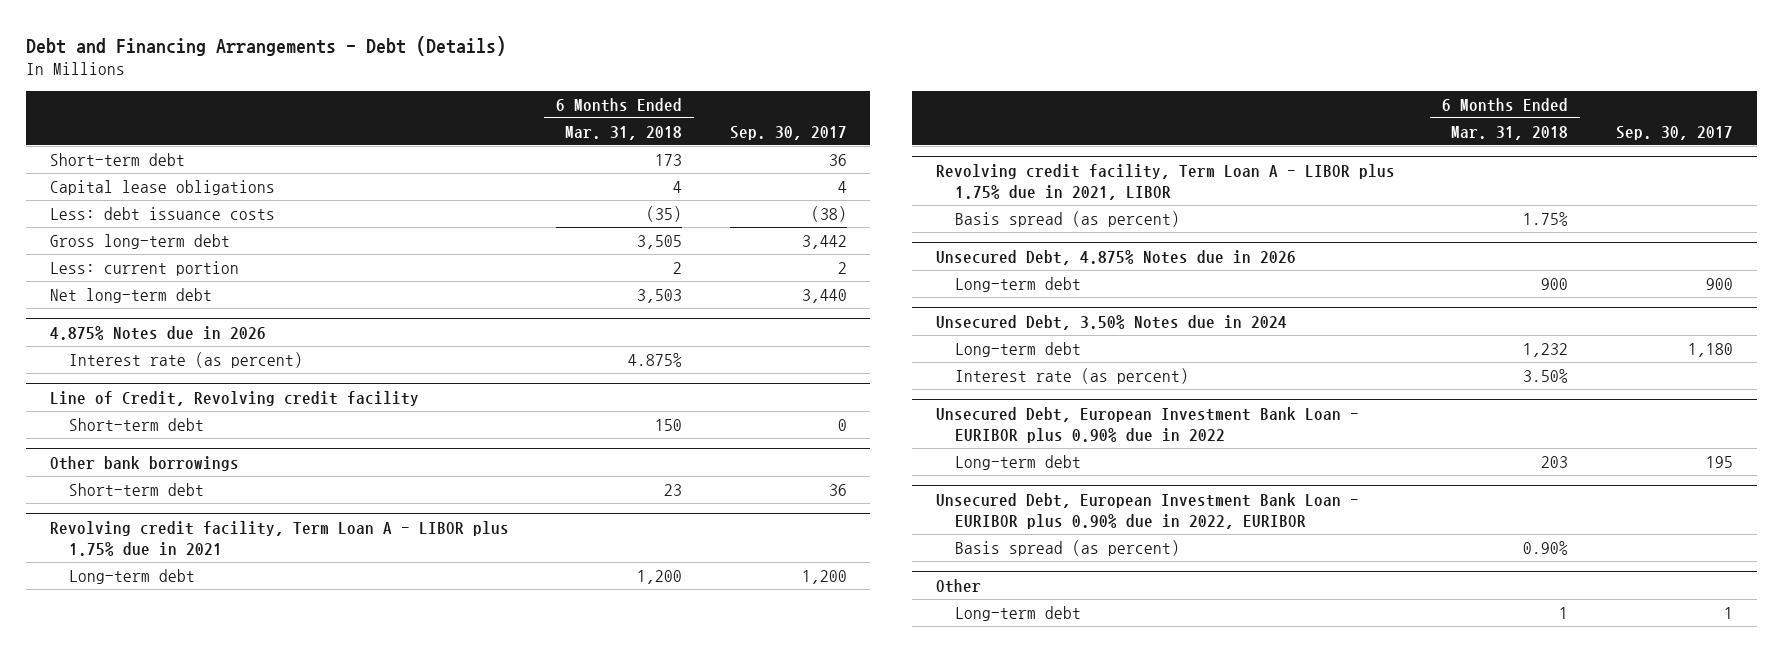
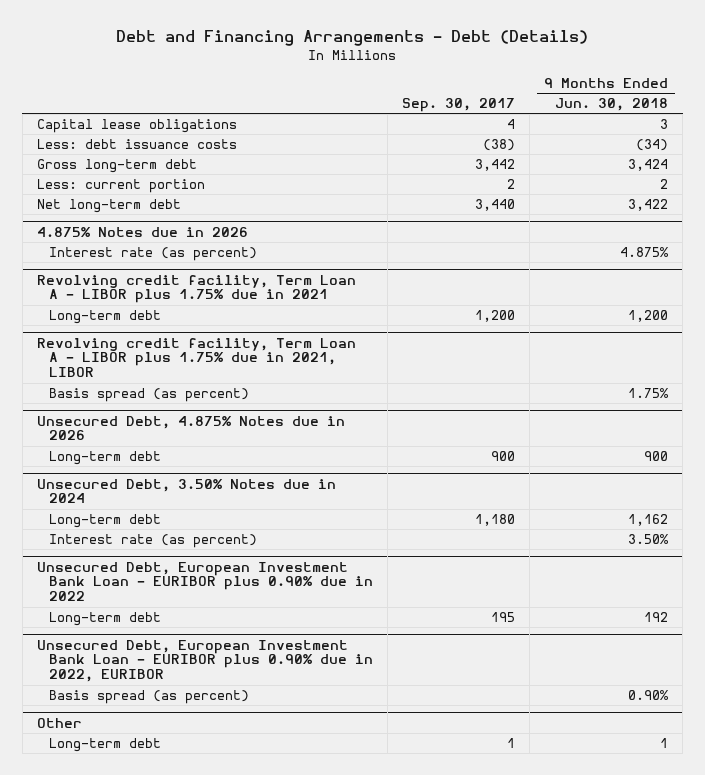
- | 6 Months Ended Mar. 31, 2018 | Sep. 30, 2017
+ | Sep. 30, 2017 | 9 Months Ended Jun. 30, 2018
- Short-term debt | 173 | 36
- Line of Credit, Revolving credit facility
- Short-term debt | 150 | 0
- Other bank borrowings
- Short-term debt | 23 | 36

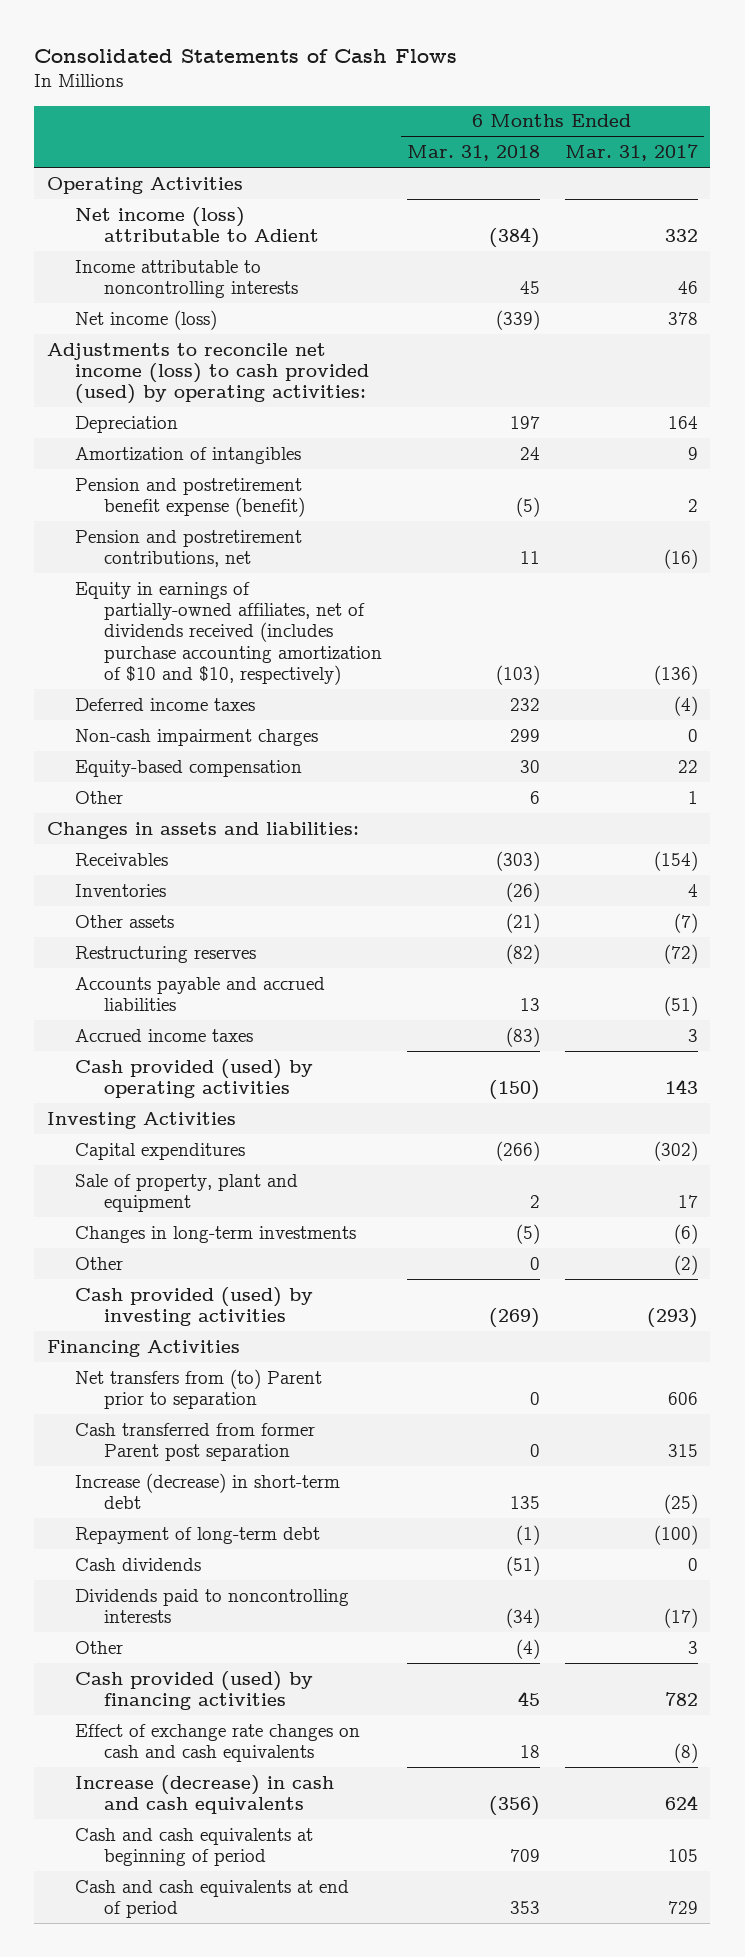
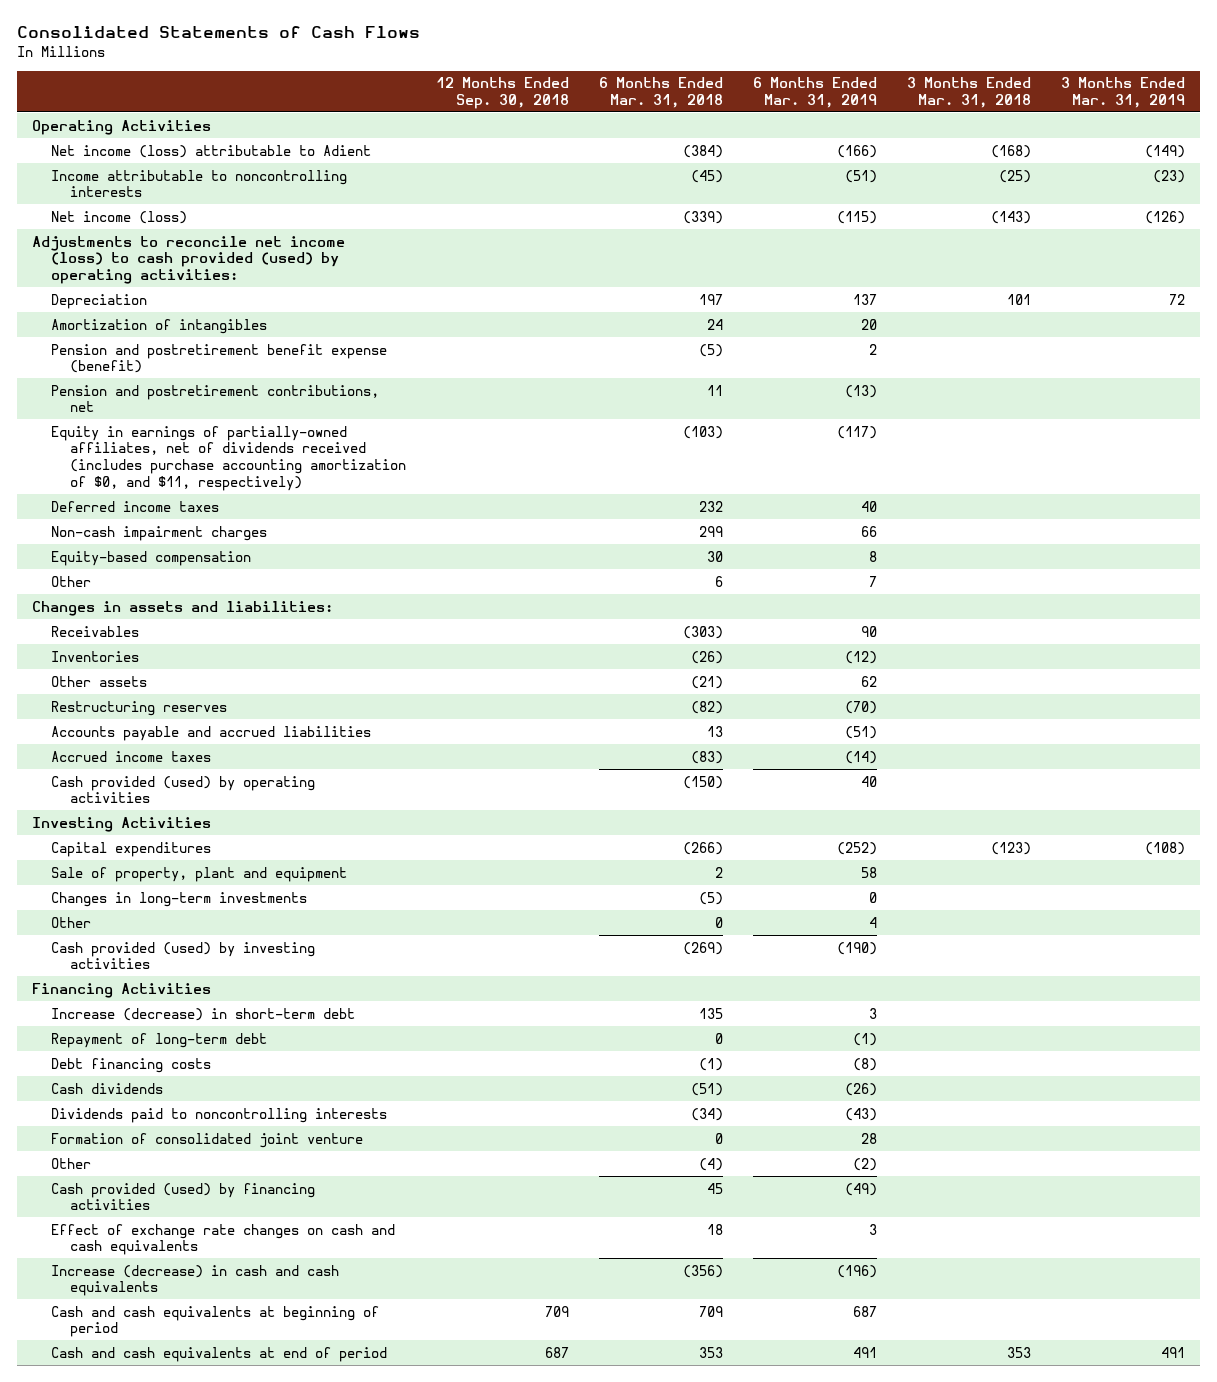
- | 6 Months Ended Mar. 31, 2018 | 6 Months Ended Mar. 31, 2017
+ | 12 Months Ended Sep. 30, 2018 | 6 Months Ended Mar. 31, 2018 | 6 Months Ended Mar. 31, 2019 | 3 Months Ended Mar. 31, 2018 | 3 Months Ended Mar. 31, 2019
- Income attributable to noncontrolling interests | 45 | 46
+ Income attributable to noncontrolling interests | | (45) | (51) | (25) | (23)
- Equity in earnings of partially-owned affiliates, net of dividends received (includes purchase accounting amortization of $10 and $10, respectively) | (103) | (136)
+ Equity in earnings of partially-owned affiliates, net of dividends received (includes purchase accounting amortization of $0, and $11, respectively) | | (103) | (117) | |
- Net transfers from (to) Parent prior to separation | 0 | 606
- Cash transferred from former Parent post separation | 0 | 315
- Repayment of long-term debt | (1) | (100)
+ Repayment of long-term debt | | 0 | (1) | |
+ Debt financing costs | | (1) | (8) | |
+ Formation of consolidated joint venture | | 0 | 28 | |

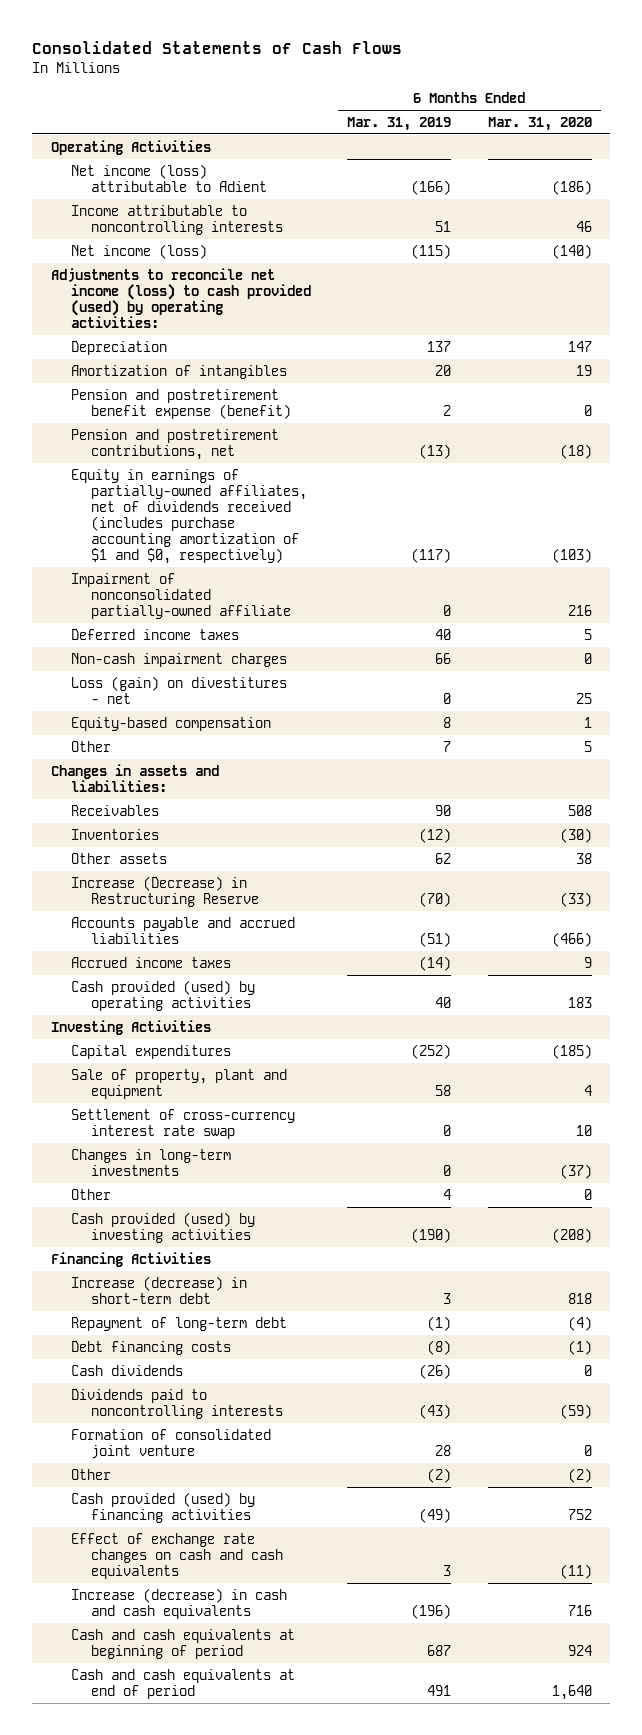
- | 12 Months Ended Sep. 30, 2018 | 6 Months Ended Mar. 31, 2018 | 6 Months Ended Mar. 31, 2019 | 3 Months Ended Mar. 31, 2018 | 3 Months Ended Mar. 31, 2019
+ | 6 Months Ended Mar. 31, 2019 | 6 Months Ended Mar. 31, 2020
- Income attributable to noncontrolling interests | | (45) | (51) | (25) | (23)
+ Income attributable to noncontrolling interests | 51 | 46
- Equity in earnings of partially-owned affiliates, net of dividends received (includes purchase accounting amortization of $0, and $11, respectively) | | (103) | (117) | |
+ Equity in earnings of partially-owned affiliates, net of dividends received (includes purchase accounting amortization of $1 and $0, respectively) | (117) | (103)
+ Impairment of nonconsolidated partially-owned affiliate | 0 | 216
+ Loss (gain) on divestitures - net | 0 | 25
- Restructuring reserves | | (82) | (70) | |
+ Increase (Decrease) in Restructuring Reserve | (70) | (33)
+ Settlement of cross-currency interest rate swap | 0 | 10

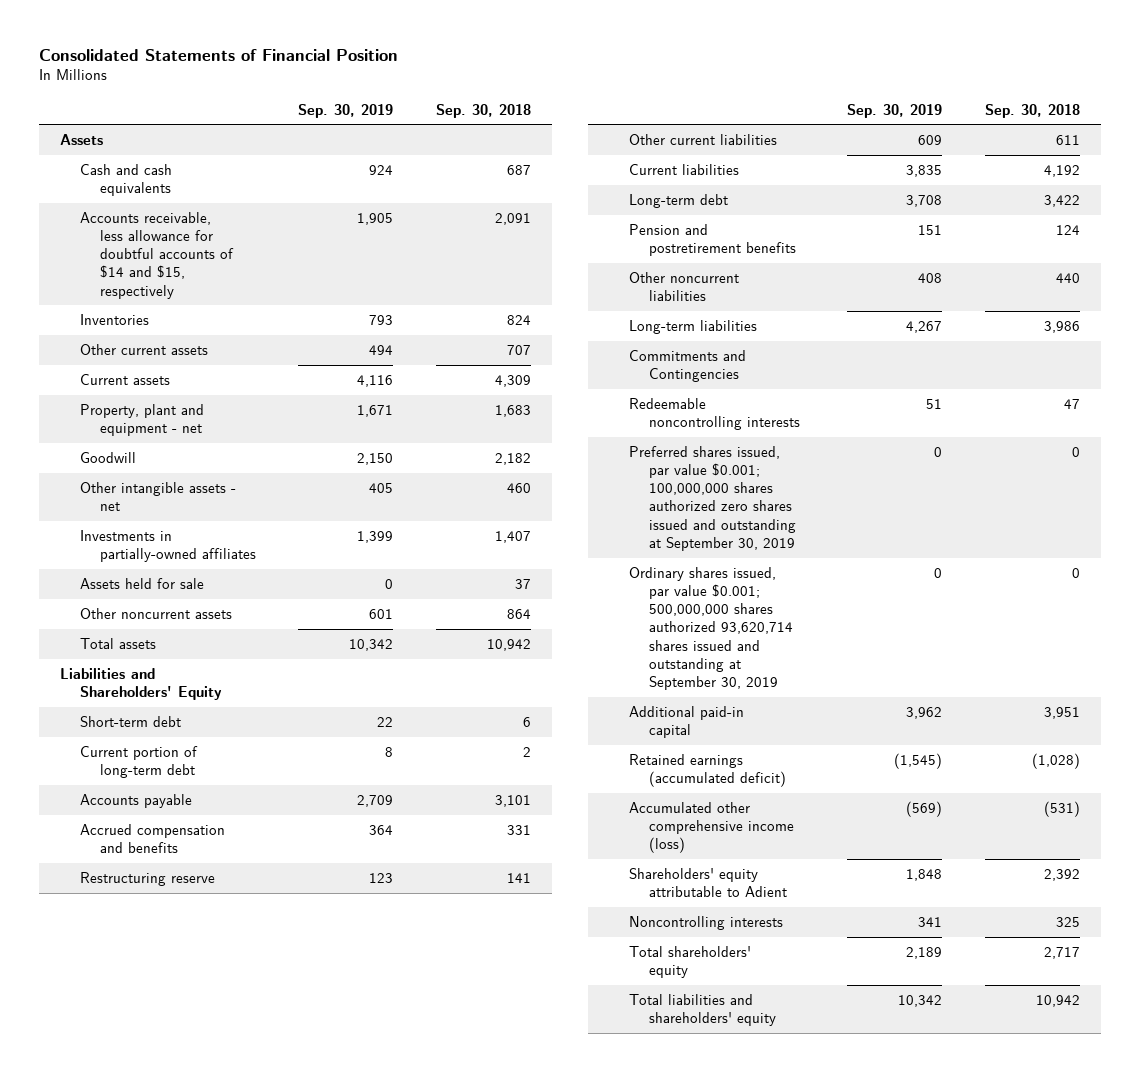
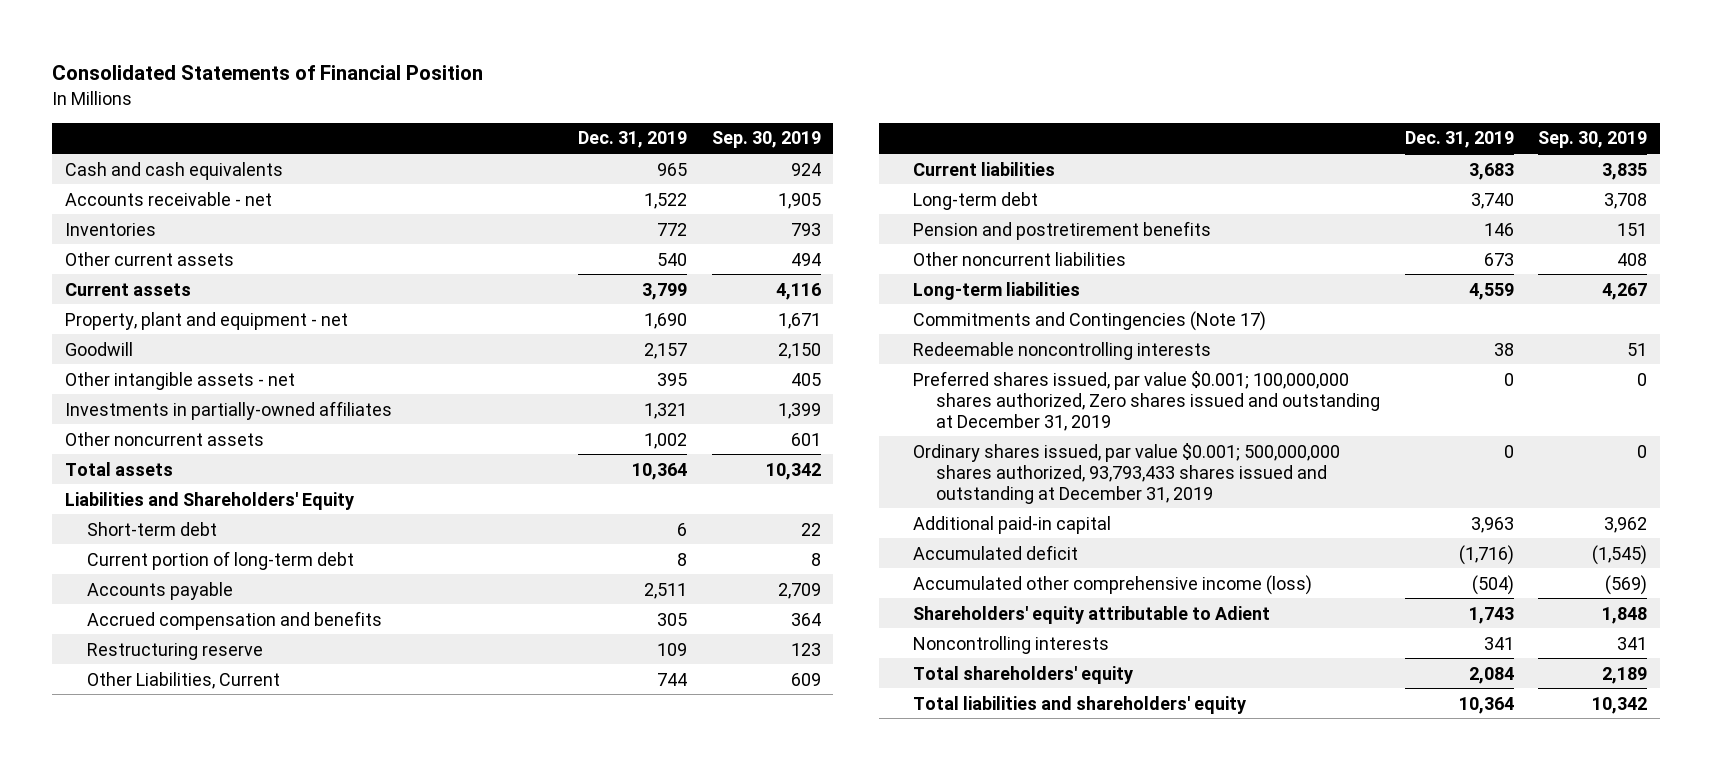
- | Sep. 30, 2019 | Sep. 30, 2018
+ | Dec. 31, 2019 | Sep. 30, 2019
- Assets
- Accounts receivable, less allowance for doubtful accounts of $14 and $15, respectively | 1,905 | 2,091
+ Accounts receivable - net | 1,522 | 1,905
- Assets held for sale | 0 | 37
- Other current liabilities | 609 | 611
+ Other Liabilities, Current | 744 | 609
- Commitments and Contingencies
+ Commitments and Contingencies (Note 17)
- Preferred shares issued, par value $0.001; 100,000,000 shares authorized zero shares issued and outstanding at September 30, 2019 | 0 | 0
- Ordinary shares issued, par value $0.001; 500,000,000 shares authorized 93,620,714 shares issued and outstanding at September 30, 2019 | 0 | 0
+ Preferred shares issued, par value $0.001; 100,000,000 shares authorized, Zero shares issued and outstanding at December 31, 2019 | 0 | 0
+ Ordinary shares issued, par value $0.001; 500,000,000 shares authorized, 93,793,433 shares issued and outstanding at December 31, 2019 | 0 | 0
- Retained earnings (accumulated deficit) | (1,545) | (1,028)
+ Accumulated deficit | (1,716) | (1,545)

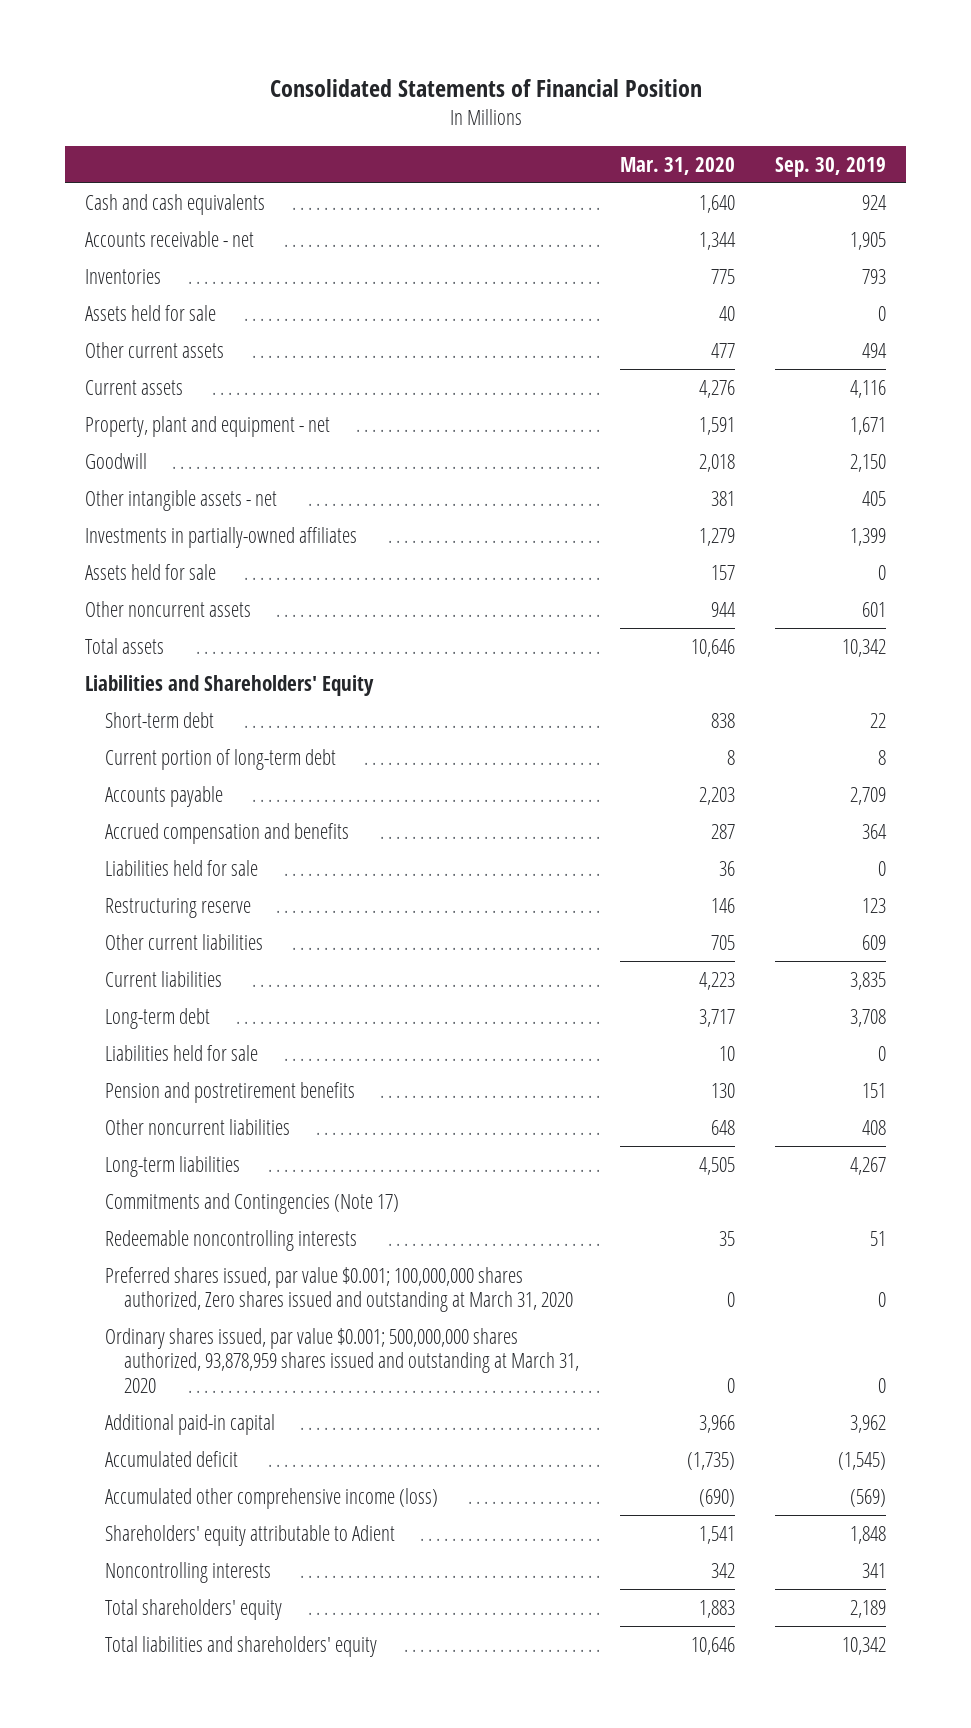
- | Dec. 31, 2019 | Sep. 30, 2019
+ | Mar. 31, 2020 | Sep. 30, 2019
+ Assets held for sale | 40 | 0
+ Assets held for sale | 157 | 0
+ Liabilities held for sale | 36 | 0
- Other Liabilities, Current | 744 | 609
+ Other current liabilities | 705 | 609
+ Liabilities held for sale | 10 | 0
- Preferred shares issued, par value $0.001; 100,000,000 shares authorized, Zero shares issued and outstanding at December 31, 2019 | 0 | 0
- Ordinary shares issued, par value $0.001; 500,000,000 shares authorized, 93,793,433 shares issued and outstanding at December 31, 2019 | 0 | 0
+ Preferred shares issued, par value $0.001; 100,000,000 shares authorized, Zero shares issued and outstanding at March 31, 2020 | 0 | 0
+ Ordinary shares issued, par value $0.001; 500,000,000 shares authorized, 93,878,959 shares issued and outstanding at March 31, 2020 | 0 | 0

